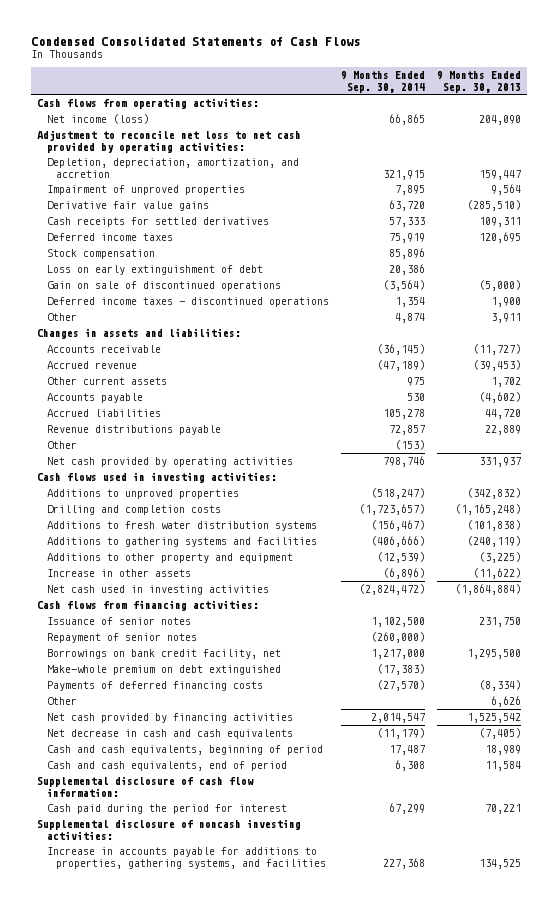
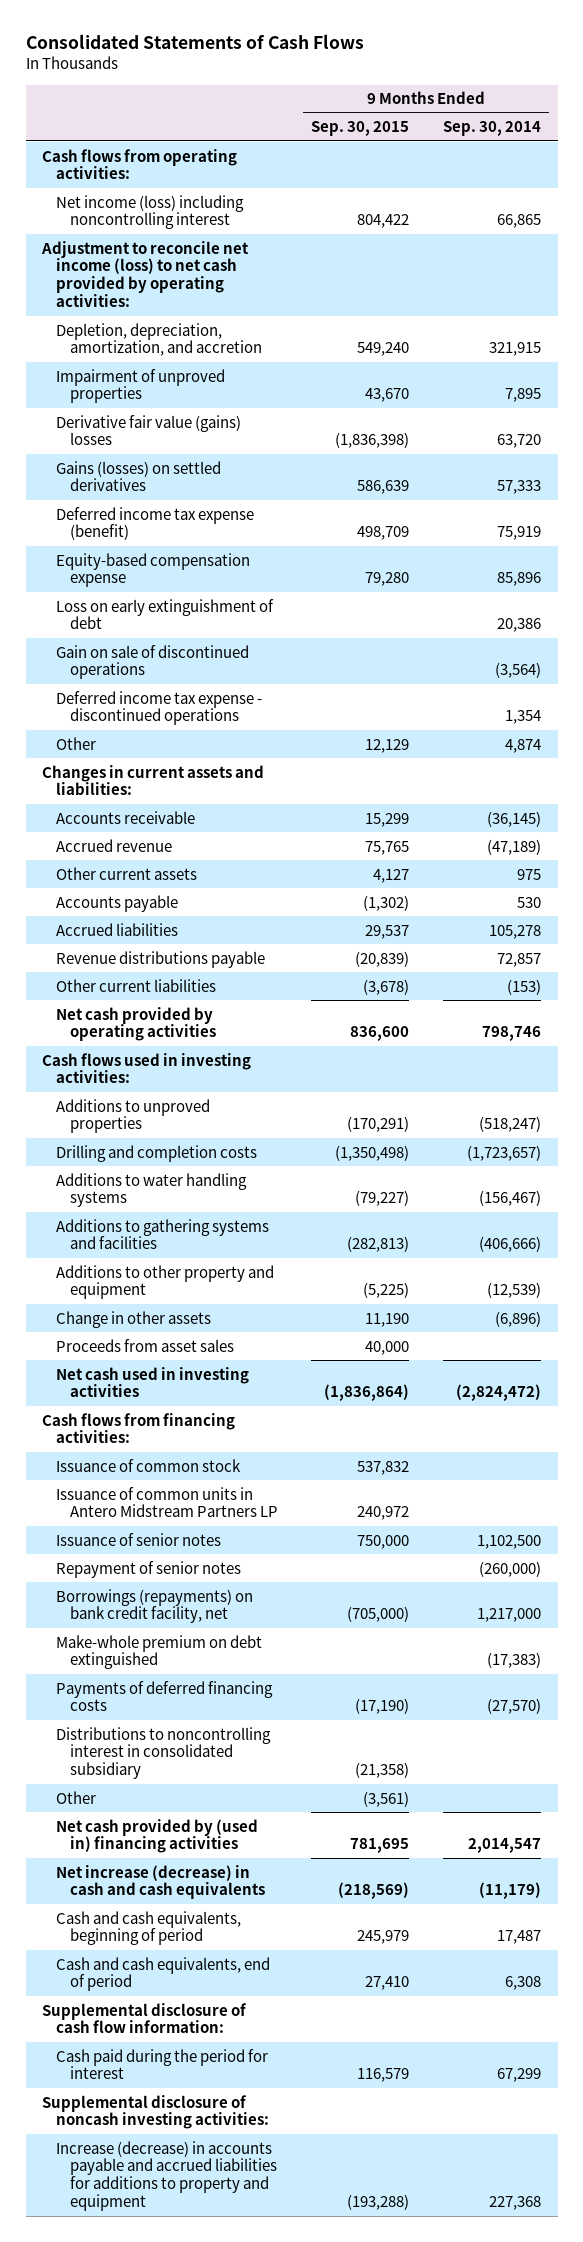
- Condensed Consolidated Statements of Cash Flows
+ Consolidated Statements of Cash Flows
- | 9 Months Ended Sep. 30, 2014 | 9 Months Ended Sep. 30, 2013
+ | 9 Months Ended Sep. 30, 2015 | 9 Months Ended Sep. 30, 2014
- Net income (loss) | 66,865 | 204,090
- Adjustment to reconcile net loss to net cash provided by operating activities:
+ Net income (loss) including noncontrolling interest | 804,422 | 66,865
+ Adjustment to reconcile net income (loss) to net cash provided by operating activities:
- Derivative fair value gains | 63,720 | (285,510)
- Cash receipts for settled derivatives | 57,333 | 109,311
- Deferred income taxes | 75,919 | 120,695
- Stock compensation | 85,896 |
+ Derivative fair value (gains) losses | (1,836,398) | 63,720
+ Gains (losses) on settled derivatives | 586,639 | 57,333
+ Deferred income tax expense (benefit) | 498,709 | 75,919
+ Equity-based compensation expense | 79,280 | 85,896
- Deferred income taxes - discontinued operations | 1,354 | 1,900
+ Deferred income tax expense - discontinued operations | | 1,354
- Changes in assets and liabilities:
+ Changes in current assets and liabilities:
- Other | (153) |
+ Other current liabilities | (3,678) | (153)
- Additions to fresh water distribution systems | (156,467) | (101,838)
+ Additions to water handling systems | (79,227) | (156,467)
- Increase in other assets | (6,896) | (11,622)
+ Change in other assets | 11,190 | (6,896)
+ Proceeds from asset sales | 40,000 |
+ Issuance of common stock | 537,832 |
+ Issuance of common units in Antero Midstream Partners LP | 240,972 |
- Borrowings on bank credit facility, net | 1,217,000 | 1,295,500
+ Borrowings (repayments) on bank credit facility, net | (705,000) | 1,217,000
+ Distributions to noncontrolling interest in consolidated subsidiary | (21,358) |
- Net cash provided by financing activities | 2,014,547 | 1,525,542
- Net decrease in cash and cash equivalents | (11,179) | (7,405)
+ Net cash provided by (used in) financing activities | 781,695 | 2,014,547
+ Net increase (decrease) in cash and cash equivalents | (218,569) | (11,179)
- Increase in accounts payable for additions to properties, gathering systems, and facilities | 227,368 | 134,525
+ Increase (decrease) in accounts payable and accrued liabilities for additions to property and equipment | (193,288) | 227,368

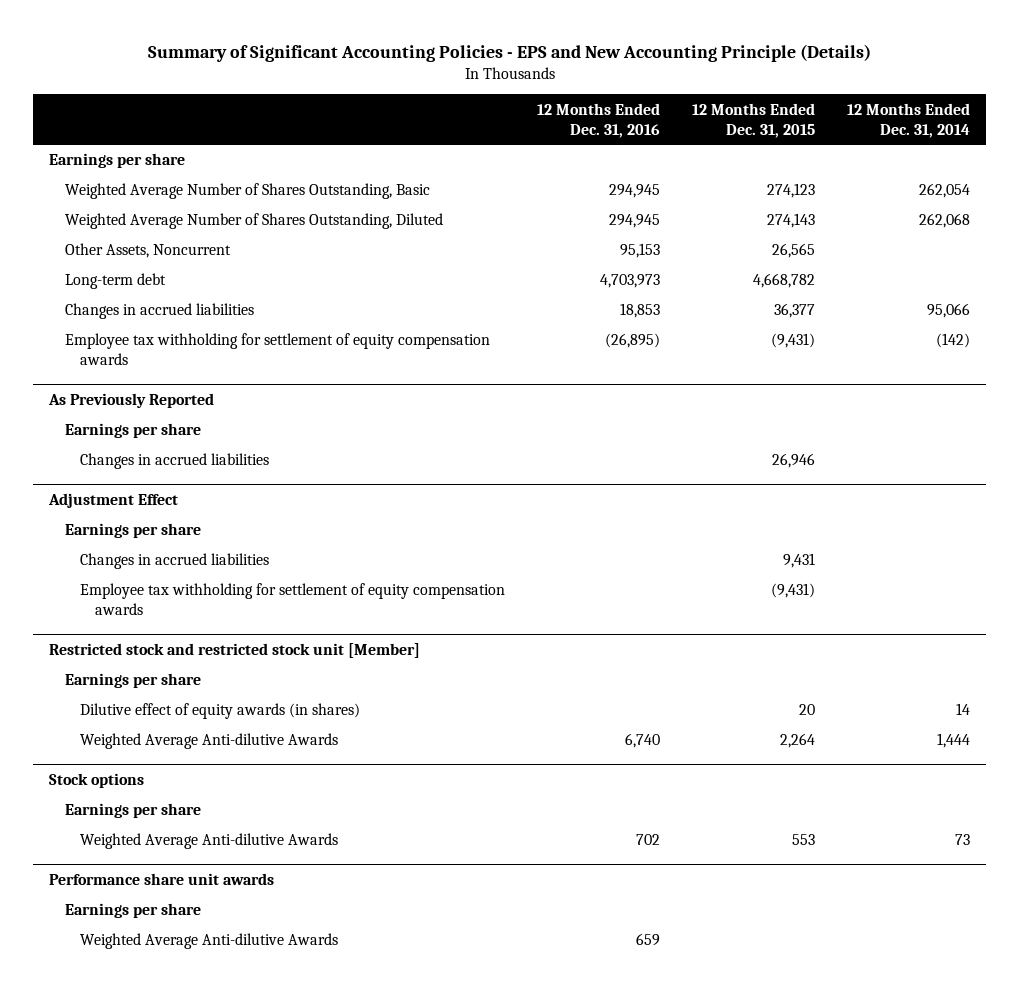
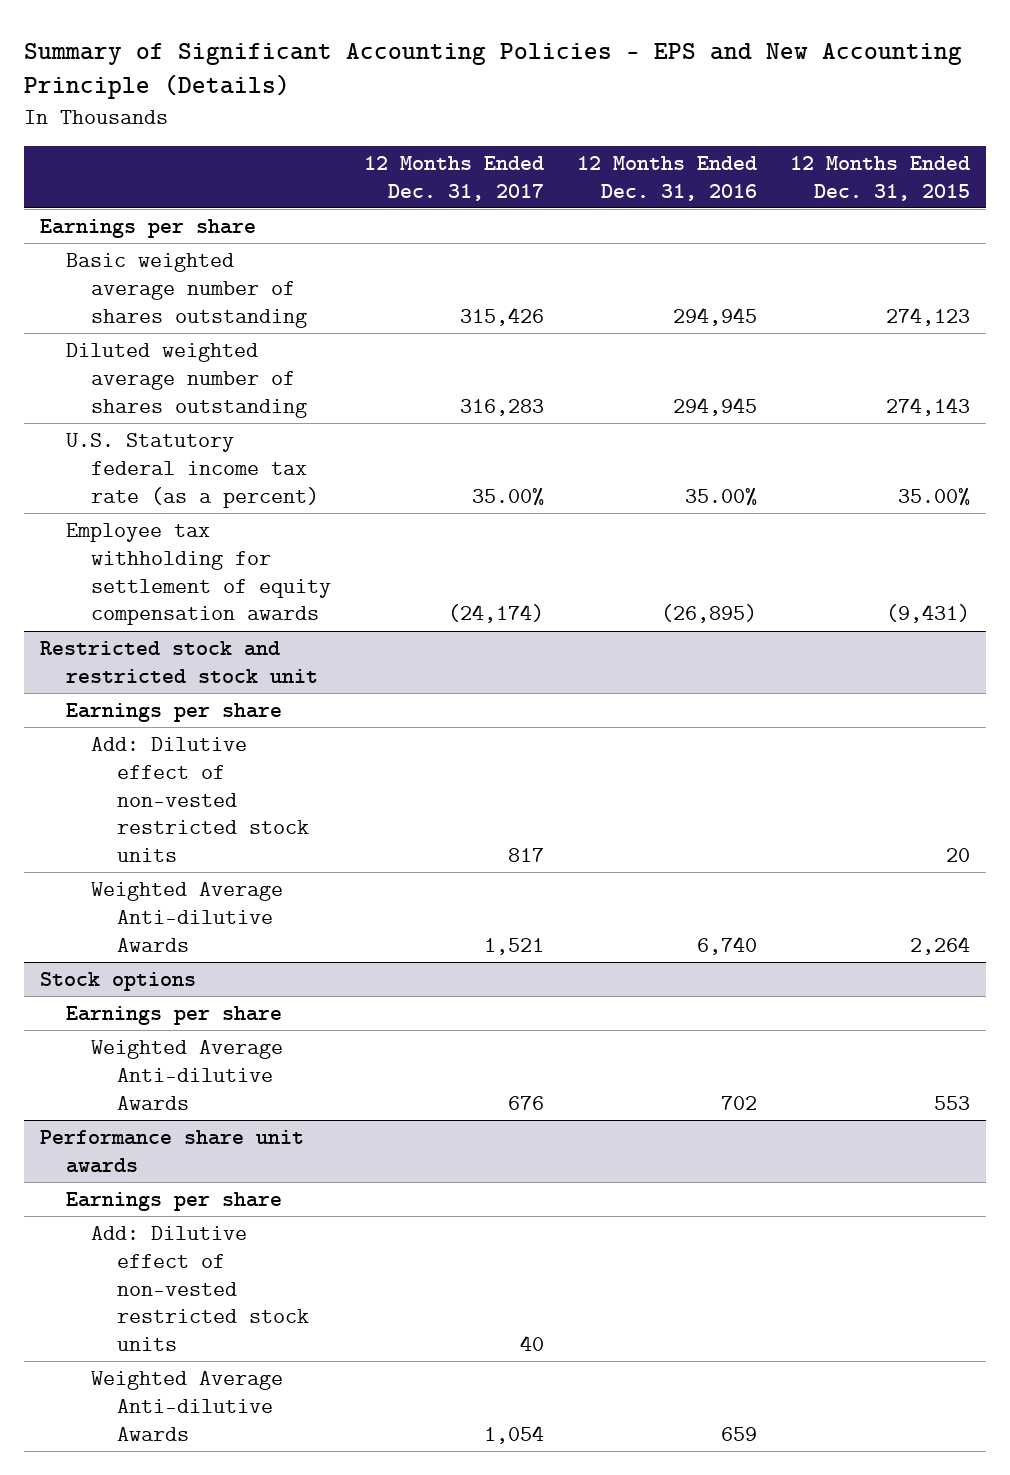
- | 12 Months Ended Dec. 31, 2016 | 12 Months Ended Dec. 31, 2015 | 12 Months Ended Dec. 31, 2014
+ | 12 Months Ended Dec. 31, 2017 | 12 Months Ended Dec. 31, 2016 | 12 Months Ended Dec. 31, 2015
- Weighted Average Number of Shares Outstanding, Basic | 294,945 | 274,123 | 262,054
- Weighted Average Number of Shares Outstanding, Diluted | 294,945 | 274,143 | 262,068
- Other Assets, Noncurrent | 95,153 | 26,565 |
- Long-term debt | 4,703,973 | 4,668,782 |
- Changes in accrued liabilities | 18,853 | 36,377 | 95,066
+ Basic weighted average number of shares outstanding | 315,426 | 294,945 | 274,123
+ Diluted weighted average number of shares outstanding | 316,283 | 294,945 | 274,143
+ U.S. Statutory federal income tax rate (as a percent) | 35.00% | 35.00% | 35.00%
- As Previously Reported
- Earnings per share
- Changes in accrued liabilities | | 26,946 |
- Adjustment Effect
- Earnings per share
- Changes in accrued liabilities | | 9,431 |
- Employee tax withholding for settlement of equity compensation awards | | (9,431) |
- Restricted stock and restricted stock unit [Member]
+ Restricted stock and restricted stock unit
- Dilutive effect of equity awards (in shares) | | 20 | 14
+ Add: Dilutive effect of non-vested restricted stock units | 817 | | 20
@ Performance share unit awards
+ Add: Dilutive effect of non-vested restricted stock units | 40 | |

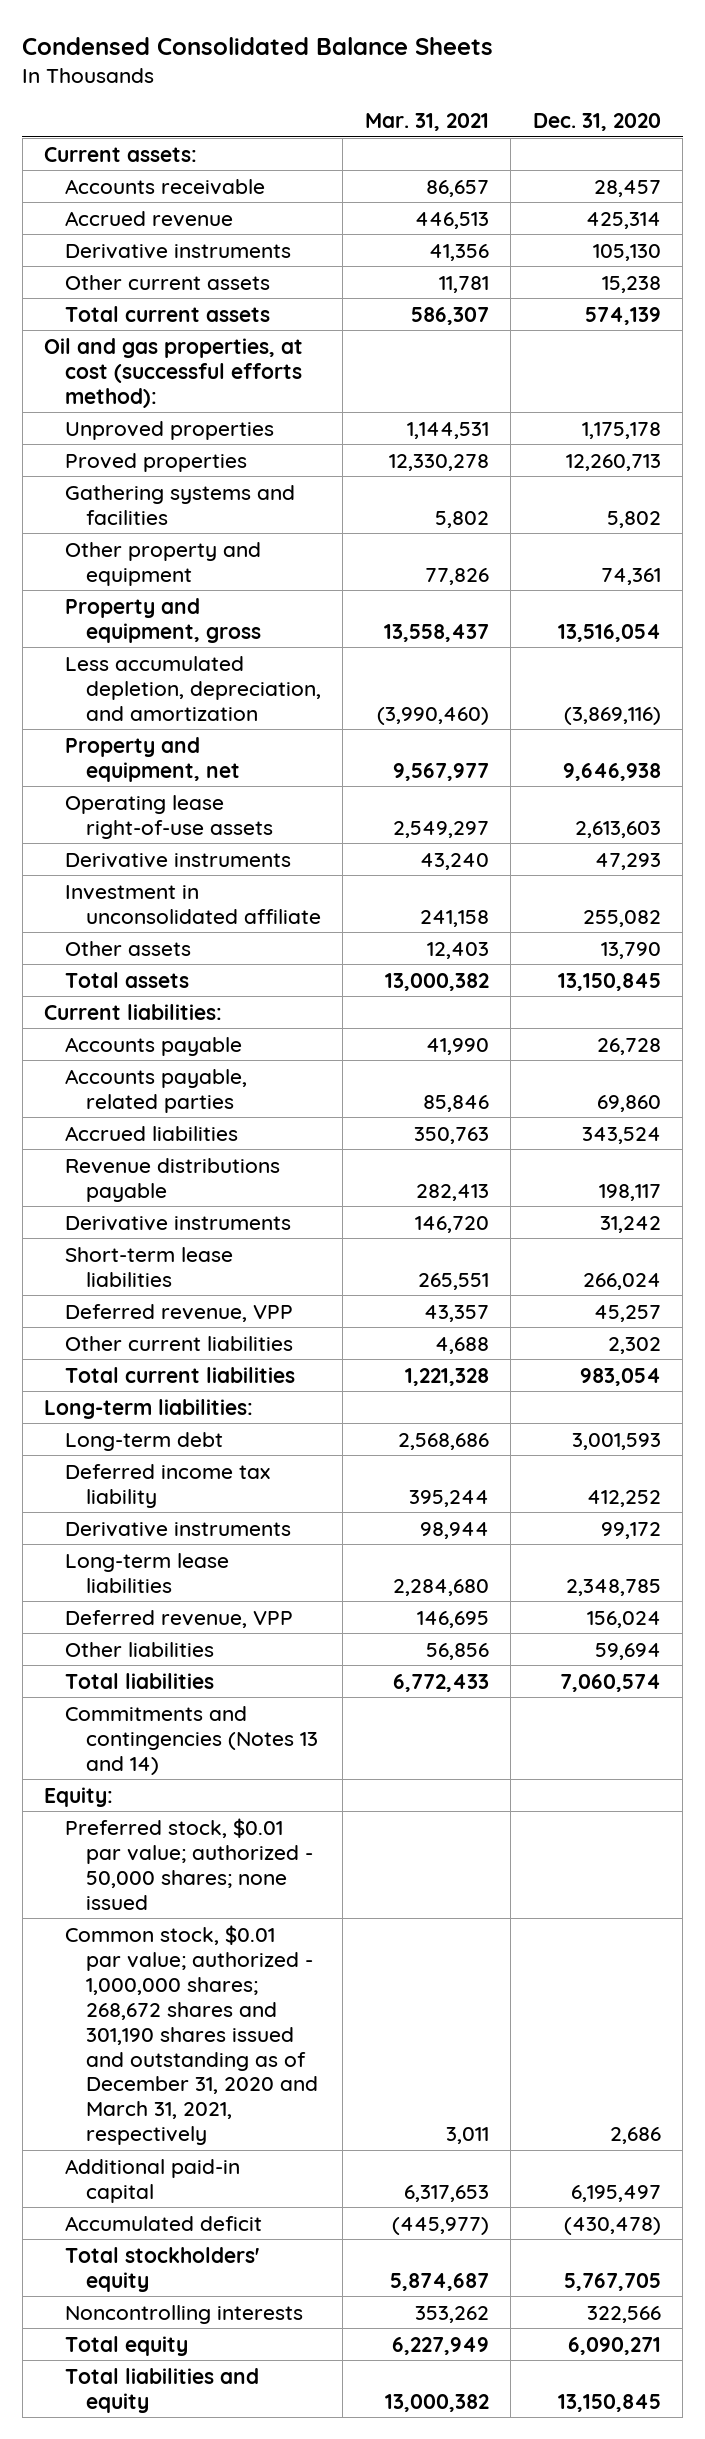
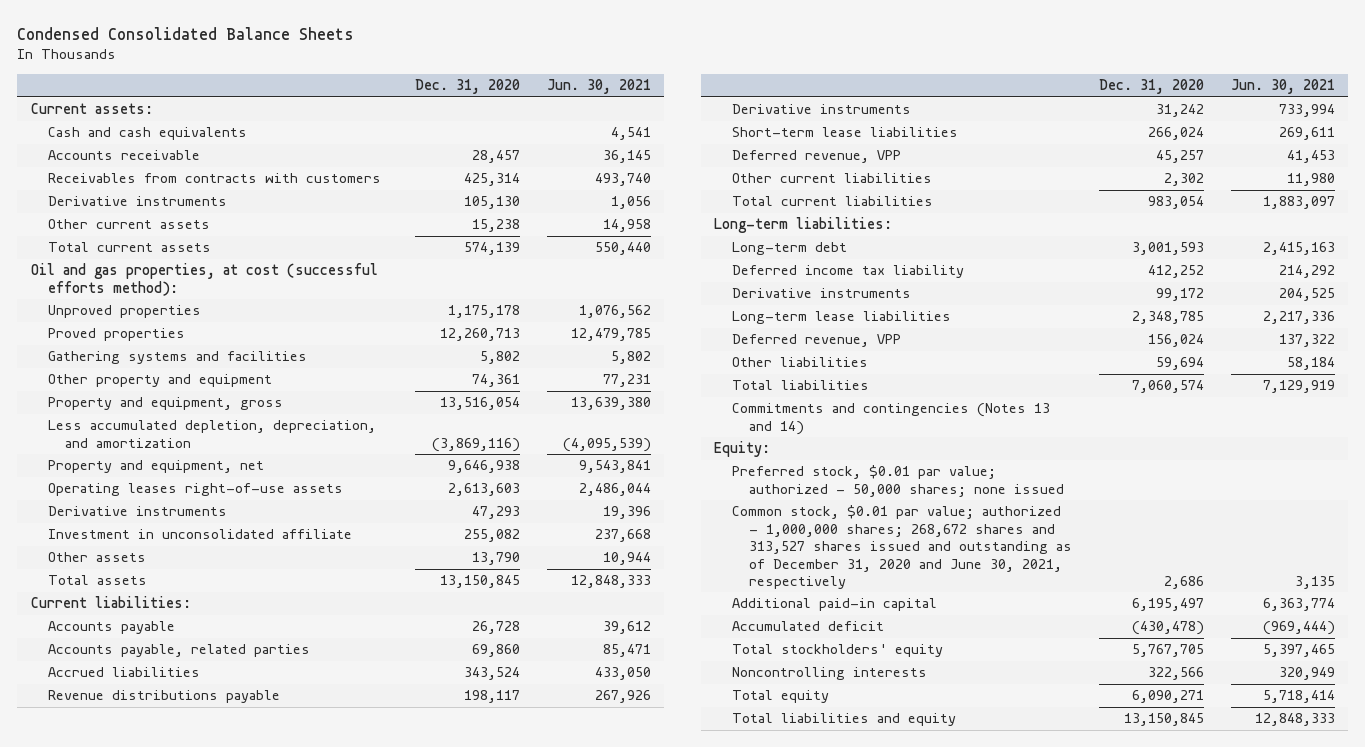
- | Mar. 31, 2021 | Dec. 31, 2020
+ | Dec. 31, 2020 | Jun. 30, 2021
+ Cash and cash equivalents | | 4,541
- Accrued revenue | 446,513 | 425,314
+ Receivables from contracts with customers | 425,314 | 493,740
- Operating lease right-of-use assets | 2,549,297 | 2,613,603
+ Operating leases right-of-use assets | 2,613,603 | 2,486,044
- Common stock, $0.01 par value; authorized - 1,000,000 shares; 268,672 shares and 301,190 shares issued and outstanding as of December 31, 2020 and March 31, 2021, respectively | 3,011 | 2,686
+ Common stock, $0.01 par value; authorized - 1,000,000 shares; 268,672 shares and 313,527 shares issued and outstanding as of December 31, 2020 and June 30, 2021, respectively | 2,686 | 3,135

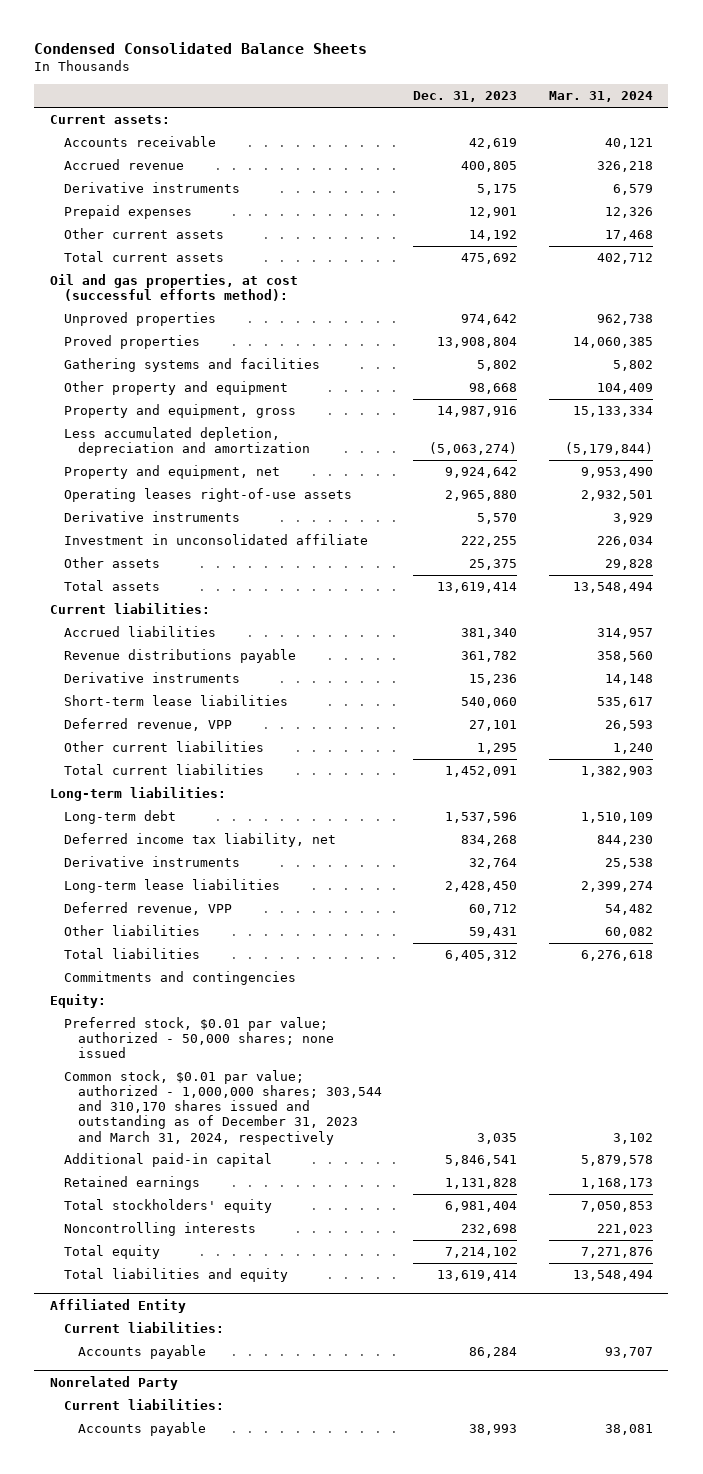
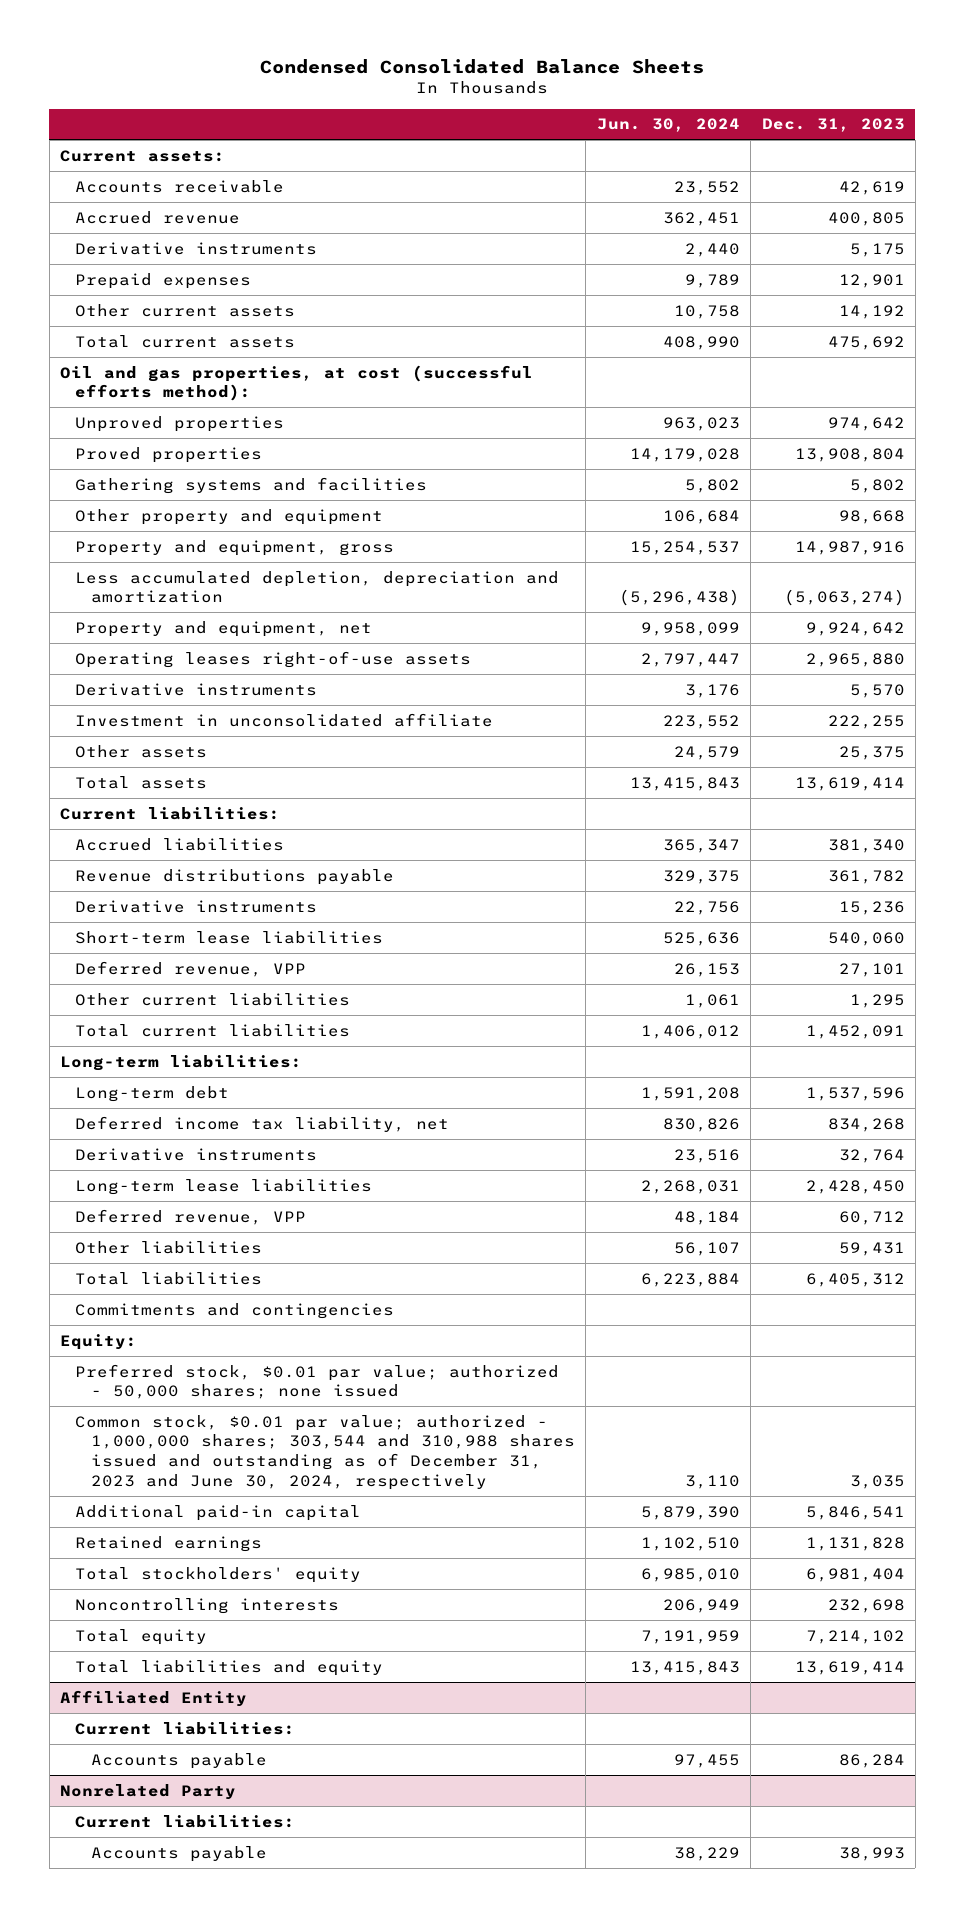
- | Dec. 31, 2023 | Mar. 31, 2024
+ | Jun. 30, 2024 | Dec. 31, 2023
- Common stock, $0.01 par value; authorized - 1,000,000 shares; 303,544 and 310,170 shares issued and outstanding as of December 31, 2023 and March 31, 2024, respectively | 3,035 | 3,102
+ Common stock, $0.01 par value; authorized - 1,000,000 shares; 303,544 and 310,988 shares issued and outstanding as of December 31, 2023 and June 30, 2024, respectively | 3,110 | 3,035

